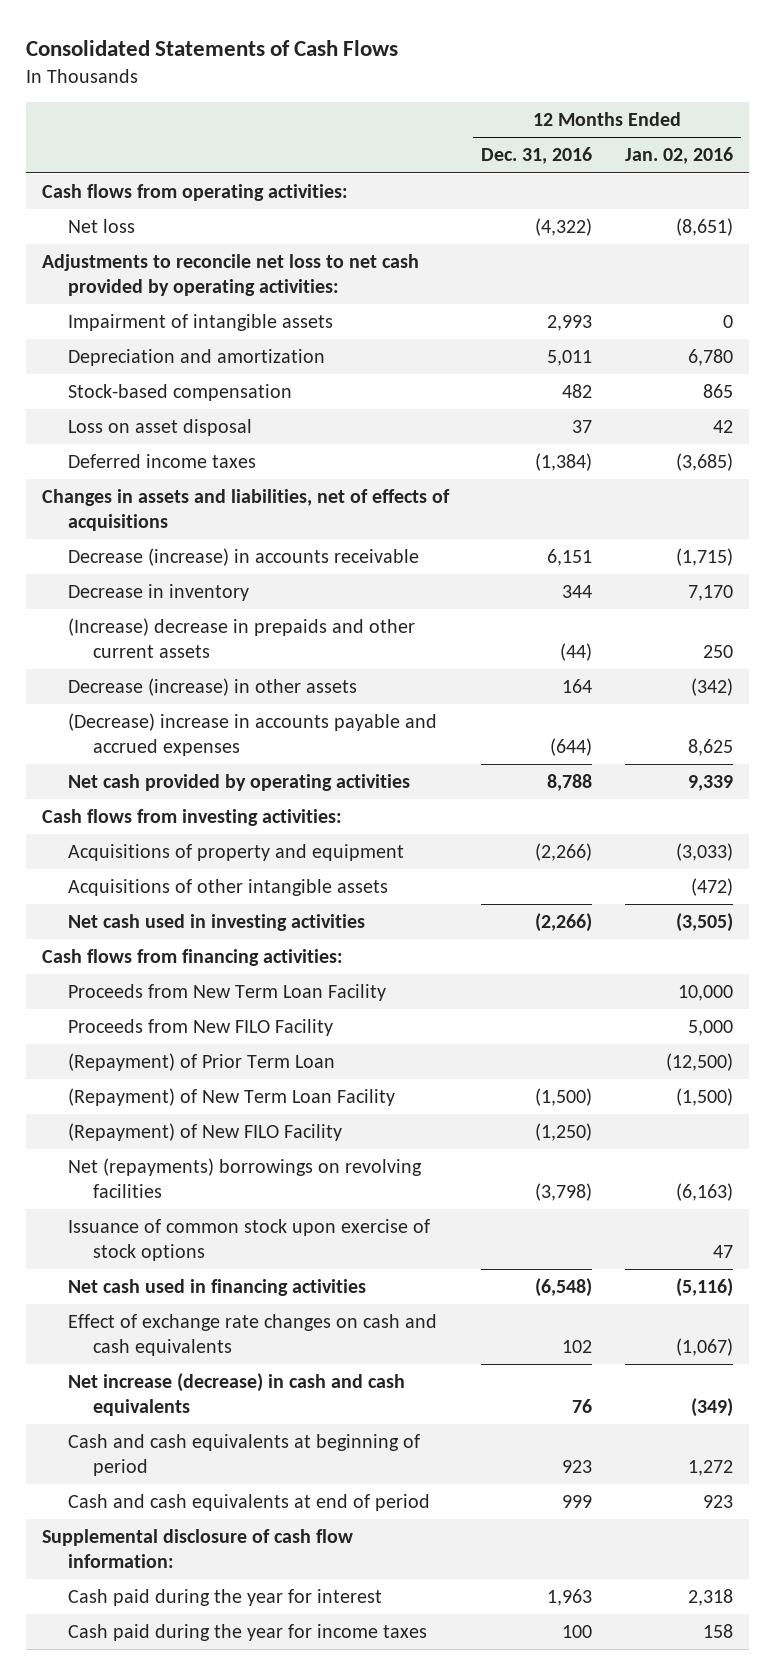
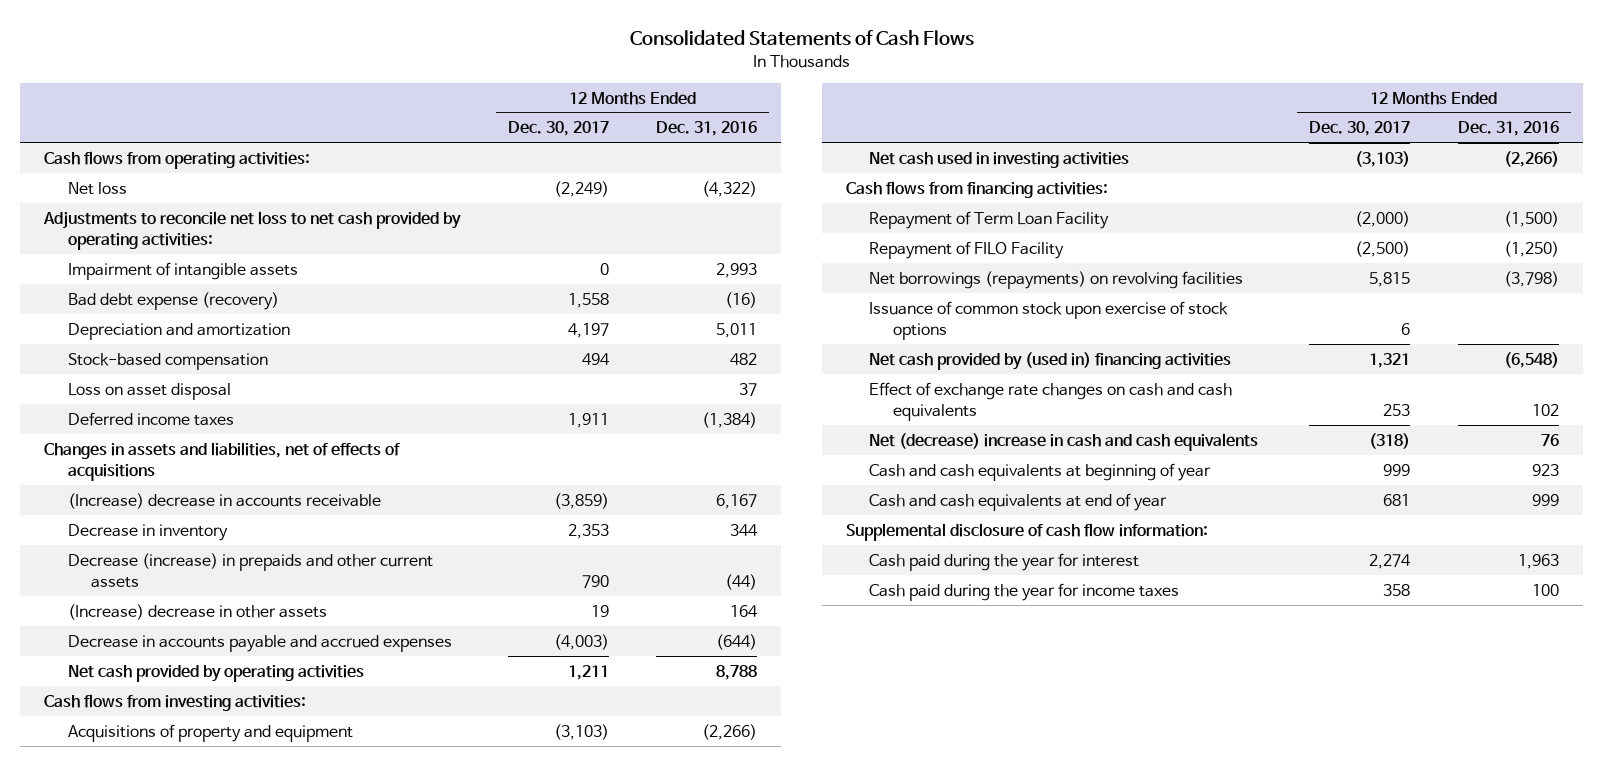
- | 12 Months Ended Dec. 31, 2016 | 12 Months Ended Jan. 02, 2016
+ | 12 Months Ended Dec. 30, 2017 | 12 Months Ended Dec. 31, 2016
+ Bad debt expense (recovery) | 1,558 | (16)
- Decrease (increase) in accounts receivable | 6,151 | (1,715)
+ (Increase) decrease in accounts receivable | (3,859) | 6,167
- (Increase) decrease in prepaids and other current assets | (44) | 250
- Decrease (increase) in other assets | 164 | (342)
- (Decrease) increase in accounts payable and accrued expenses | (644) | 8,625
+ Decrease (increase) in prepaids and other current assets | 790 | (44)
+ (Increase) decrease in other assets | 19 | 164
+ Decrease in accounts payable and accrued expenses | (4,003) | (644)
- Acquisitions of other intangible assets | | (472)
- Proceeds from New Term Loan Facility | | 10,000
- Proceeds from New FILO Facility | | 5,000
- (Repayment) of Prior Term Loan | | (12,500)
- (Repayment) of New Term Loan Facility | (1,500) | (1,500)
- (Repayment) of New FILO Facility | (1,250) |
- Net (repayments) borrowings on revolving facilities | (3,798) | (6,163)
+ Repayment of Term Loan Facility | (2,000) | (1,500)
+ Repayment of FILO Facility | (2,500) | (1,250)
+ Net borrowings (repayments) on revolving facilities | 5,815 | (3,798)
- Net cash used in financing activities | (6,548) | (5,116)
+ Net cash provided by (used in) financing activities | 1,321 | (6,548)
- Net increase (decrease) in cash and cash equivalents | 76 | (349)
- Cash and cash equivalents at beginning of period | 923 | 1,272
- Cash and cash equivalents at end of period | 999 | 923
+ Net (decrease) increase in cash and cash equivalents | (318) | 76
+ Cash and cash equivalents at beginning of year | 999 | 923
+ Cash and cash equivalents at end of year | 681 | 999

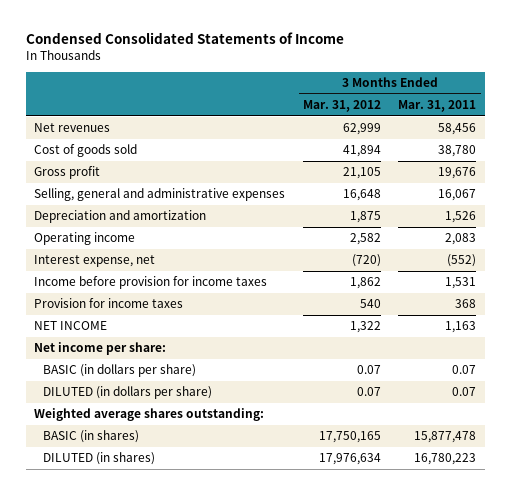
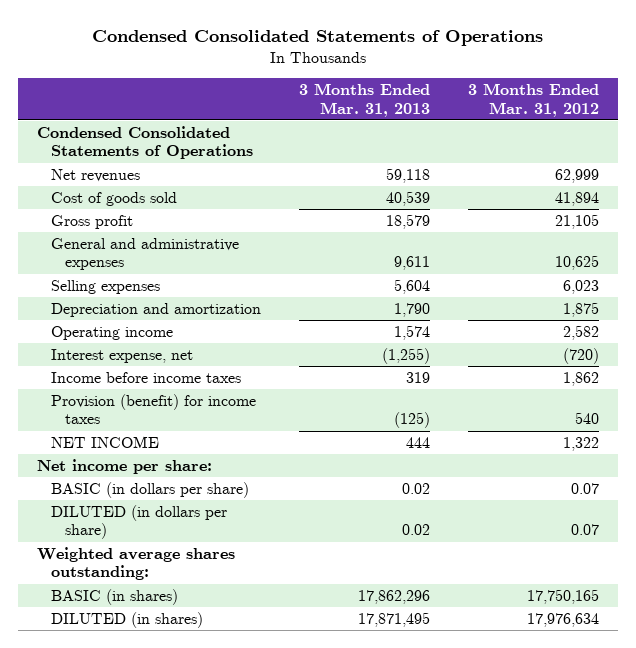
- Condensed Consolidated Statements of Income
+ Condensed Consolidated Statements of Operations
- | 3 Months Ended Mar. 31, 2012 | 3 Months Ended Mar. 31, 2011
+ | 3 Months Ended Mar. 31, 2013 | 3 Months Ended Mar. 31, 2012
+ Condensed Consolidated Statements of Operations
- Selling, general and administrative expenses | 16,648 | 16,067
+ General and administrative expenses | 9,611 | 10,625
+ Selling expenses | 5,604 | 6,023
- Income before provision for income taxes | 1,862 | 1,531
- Provision for income taxes | 540 | 368
+ Income before income taxes | 319 | 1,862
+ Provision (benefit) for income taxes | (125) | 540

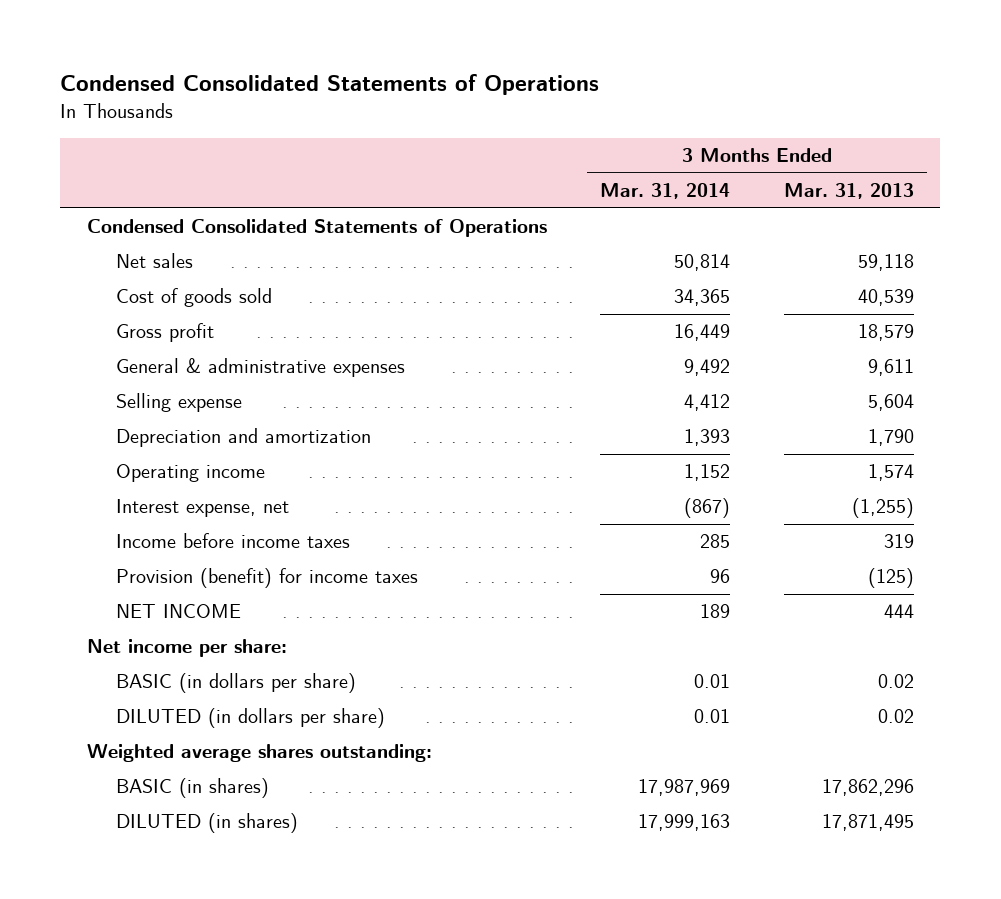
- | 3 Months Ended Mar. 31, 2013 | 3 Months Ended Mar. 31, 2012
+ | 3 Months Ended Mar. 31, 2014 | 3 Months Ended Mar. 31, 2013
- Net revenues | 59,118 | 62,999
+ Net sales | 50,814 | 59,118
- General and administrative expenses | 9,611 | 10,625
- Selling expenses | 5,604 | 6,023
+ General & administrative expenses | 9,492 | 9,611
+ Selling expense | 4,412 | 5,604

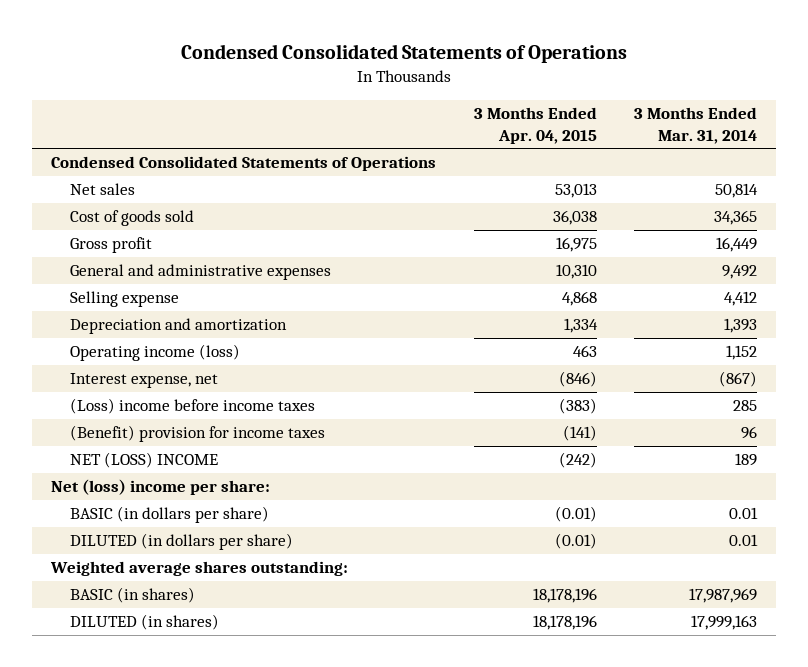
- | 3 Months Ended Mar. 31, 2014 | 3 Months Ended Mar. 31, 2013
+ | 3 Months Ended Apr. 04, 2015 | 3 Months Ended Mar. 31, 2014
- General & administrative expenses | 9,492 | 9,611
+ General and administrative expenses | 10,310 | 9,492
- Operating income | 1,152 | 1,574
+ Operating income (loss) | 463 | 1,152
- Income before income taxes | 285 | 319
- Provision (benefit) for income taxes | 96 | (125)
- NET INCOME | 189 | 444
- Net income per share:
+ (Loss) income before income taxes | (383) | 285
+ (Benefit) provision for income taxes | (141) | 96
+ NET (LOSS) INCOME | (242) | 189
+ Net (loss) income per share:

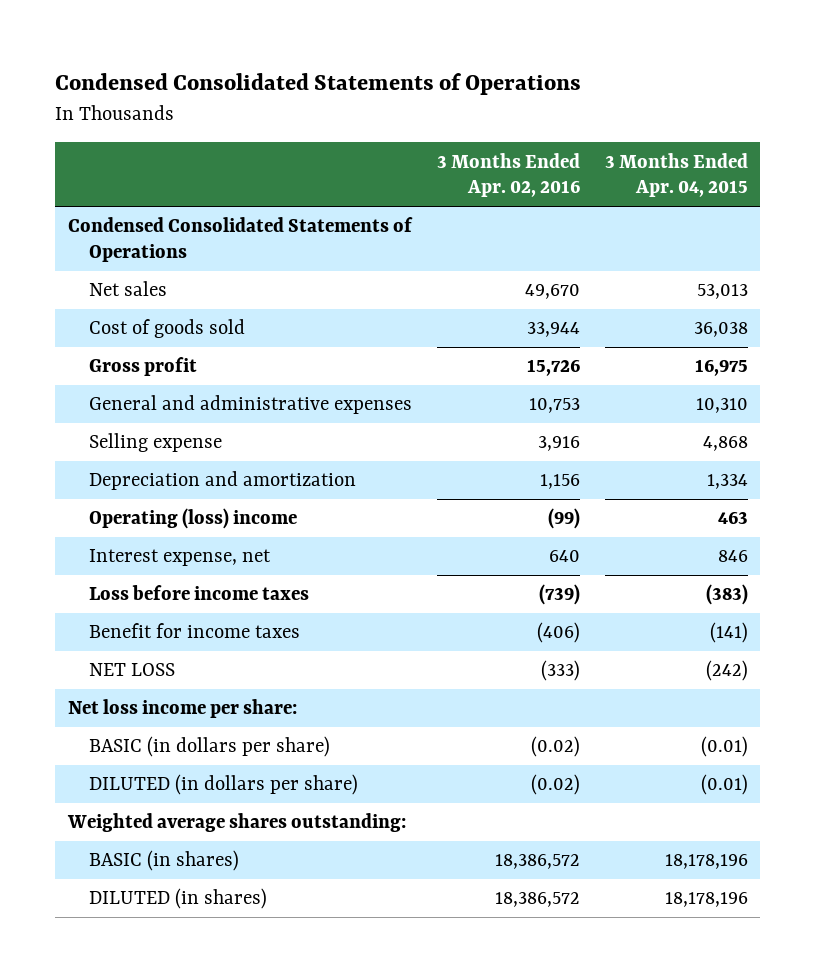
- | 3 Months Ended Apr. 04, 2015 | 3 Months Ended Mar. 31, 2014
+ | 3 Months Ended Apr. 02, 2016 | 3 Months Ended Apr. 04, 2015
- Operating income (loss) | 463 | 1,152
- Interest expense, net | (846) | (867)
- (Loss) income before income taxes | (383) | 285
- (Benefit) provision for income taxes | (141) | 96
- NET (LOSS) INCOME | (242) | 189
- Net (loss) income per share:
+ Operating (loss) income | (99) | 463
+ Interest expense, net | 640 | 846
+ Loss before income taxes | (739) | (383)
+ Benefit for income taxes | (406) | (141)
+ NET LOSS | (333) | (242)
+ Net loss income per share:

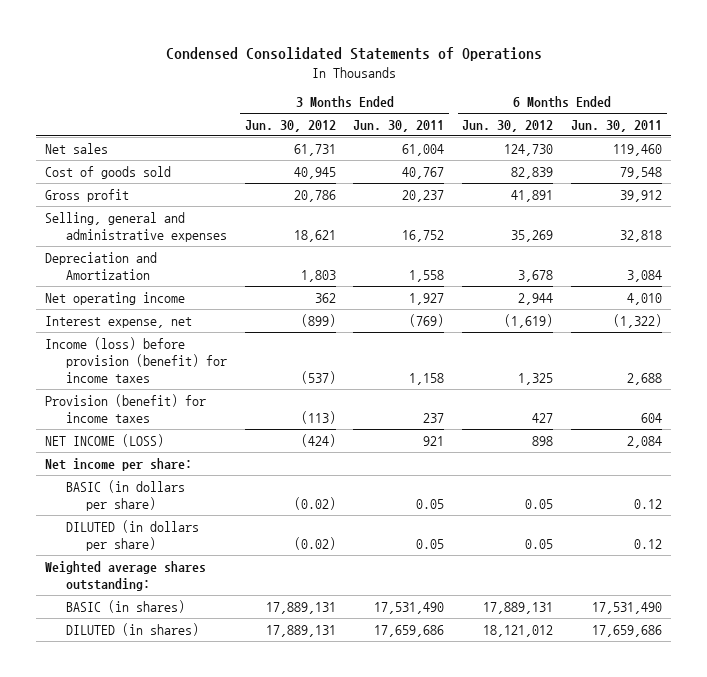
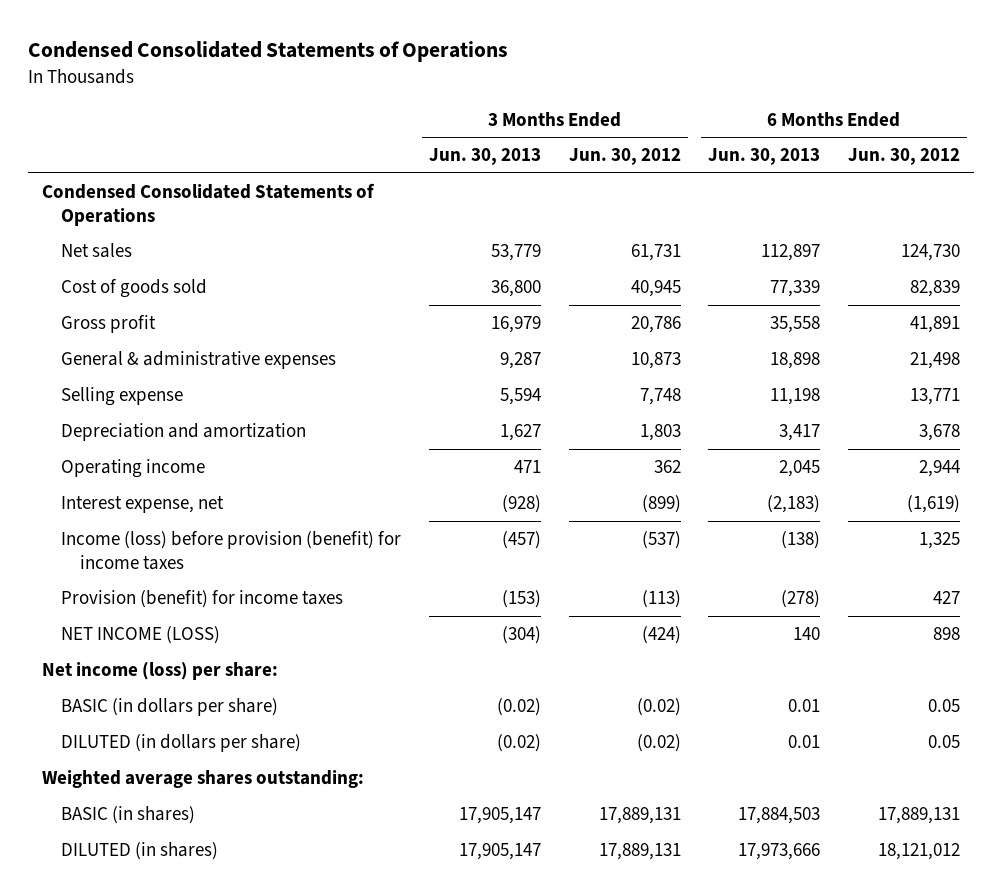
- | 3 Months Ended Jun. 30, 2012 | 3 Months Ended Jun. 30, 2011 | 6 Months Ended Jun. 30, 2012 | 6 Months Ended Jun. 30, 2011
+ | 3 Months Ended Jun. 30, 2013 | 3 Months Ended Jun. 30, 2012 | 6 Months Ended Jun. 30, 2013 | 6 Months Ended Jun. 30, 2012
+ Condensed Consolidated Statements of Operations
- Selling, general and administrative expenses | 18,621 | 16,752 | 35,269 | 32,818
- Depreciation and Amortization | 1,803 | 1,558 | 3,678 | 3,084
- Net operating income | 362 | 1,927 | 2,944 | 4,010
+ General & administrative expenses | 9,287 | 10,873 | 18,898 | 21,498
+ Selling expense | 5,594 | 7,748 | 11,198 | 13,771
+ Depreciation and amortization | 1,627 | 1,803 | 3,417 | 3,678
+ Operating income | 471 | 362 | 2,045 | 2,944
- Net income per share:
+ Net income (loss) per share:

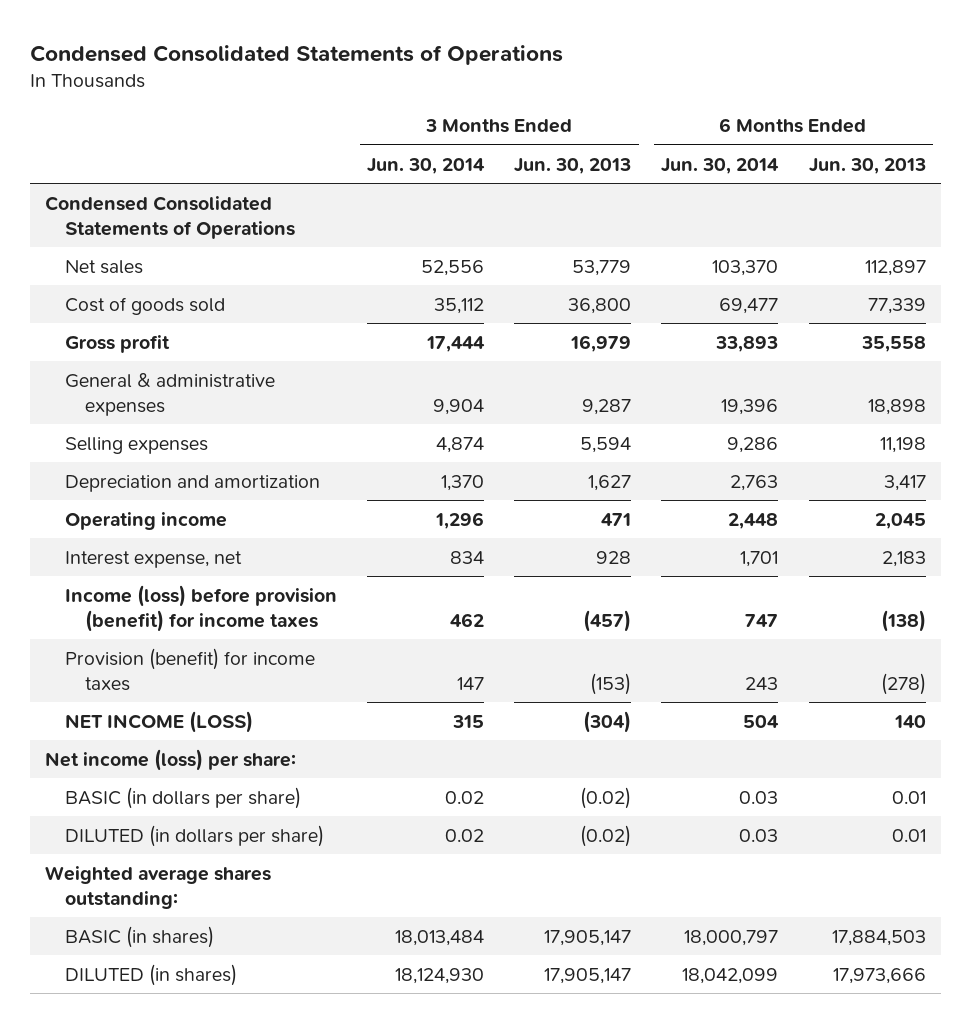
- | 3 Months Ended Jun. 30, 2013 | 3 Months Ended Jun. 30, 2012 | 6 Months Ended Jun. 30, 2013 | 6 Months Ended Jun. 30, 2012
+ | 3 Months Ended Jun. 30, 2014 | 3 Months Ended Jun. 30, 2013 | 6 Months Ended Jun. 30, 2014 | 6 Months Ended Jun. 30, 2013
- Selling expense | 5,594 | 7,748 | 11,198 | 13,771
+ Selling expenses | 4,874 | 5,594 | 9,286 | 11,198
- Interest expense, net | (928) | (899) | (2,183) | (1,619)
+ Interest expense, net | 834 | 928 | 1,701 | 2,183

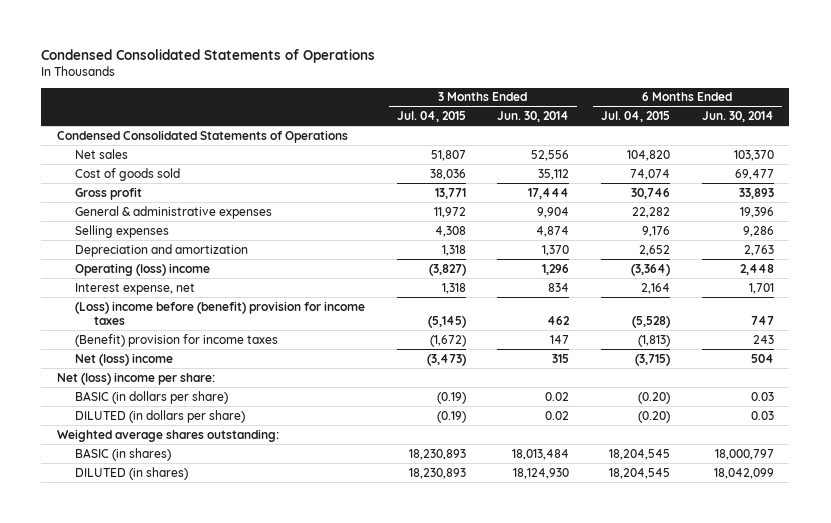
- | 3 Months Ended Jun. 30, 2014 | 3 Months Ended Jun. 30, 2013 | 6 Months Ended Jun. 30, 2014 | 6 Months Ended Jun. 30, 2013
+ | 3 Months Ended Jul. 04, 2015 | 3 Months Ended Jun. 30, 2014 | 6 Months Ended Jul. 04, 2015 | 6 Months Ended Jun. 30, 2014
- Operating income | 1,296 | 471 | 2,448 | 2,045
+ Operating (loss) income | (3,827) | 1,296 | (3,364) | 2,448
- Income (loss) before provision (benefit) for income taxes | 462 | (457) | 747 | (138)
- Provision (benefit) for income taxes | 147 | (153) | 243 | (278)
- NET INCOME (LOSS) | 315 | (304) | 504 | 140
- Net income (loss) per share:
+ (Loss) income before (benefit) provision for income taxes | (5,145) | 462 | (5,528) | 747
+ (Benefit) provision for income taxes | (1,672) | 147 | (1,813) | 243
+ Net (loss) income | (3,473) | 315 | (3,715) | 504
+ Net (loss) income per share:

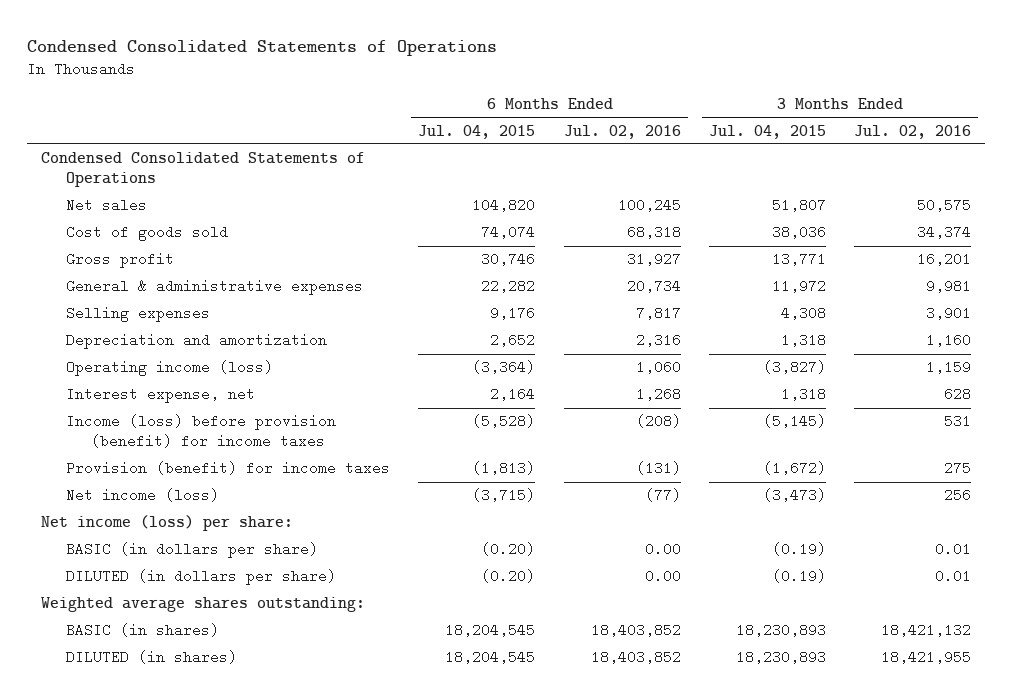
- | 3 Months Ended Jul. 04, 2015 | 3 Months Ended Jun. 30, 2014 | 6 Months Ended Jul. 04, 2015 | 6 Months Ended Jun. 30, 2014
+ | 6 Months Ended Jul. 04, 2015 | 6 Months Ended Jul. 02, 2016 | 3 Months Ended Jul. 04, 2015 | 3 Months Ended Jul. 02, 2016
- Operating (loss) income | (3,827) | 1,296 | (3,364) | 2,448
+ Operating income (loss) | (3,364) | 1,060 | (3,827) | 1,159
- (Loss) income before (benefit) provision for income taxes | (5,145) | 462 | (5,528) | 747
- (Benefit) provision for income taxes | (1,672) | 147 | (1,813) | 243
- Net (loss) income | (3,473) | 315 | (3,715) | 504
- Net (loss) income per share:
+ Income (loss) before provision (benefit) for income taxes | (5,528) | (208) | (5,145) | 531
+ Provision (benefit) for income taxes | (1,813) | (131) | (1,672) | 275
+ Net income (loss) | (3,715) | (77) | (3,473) | 256
+ Net income (loss) per share:

